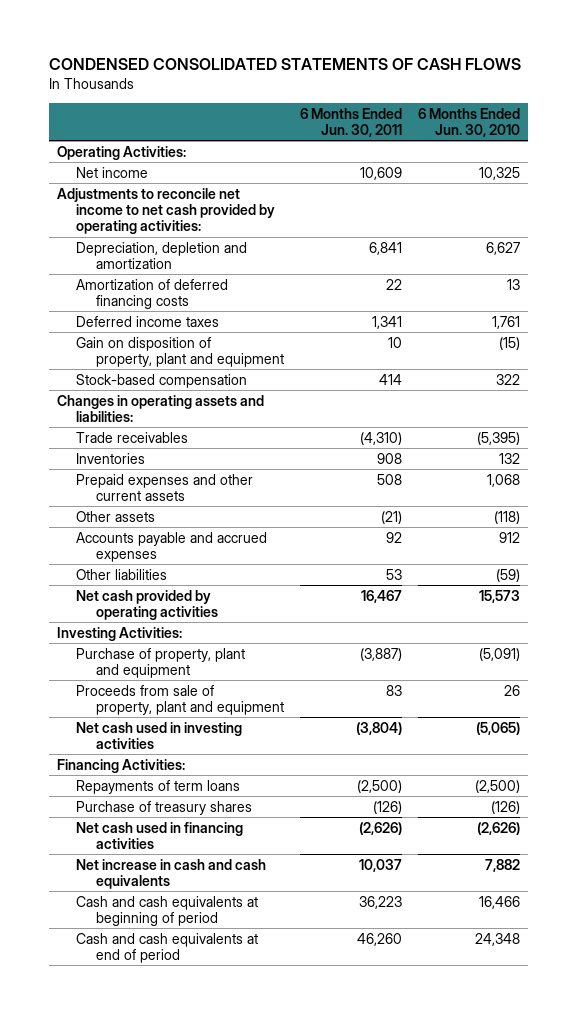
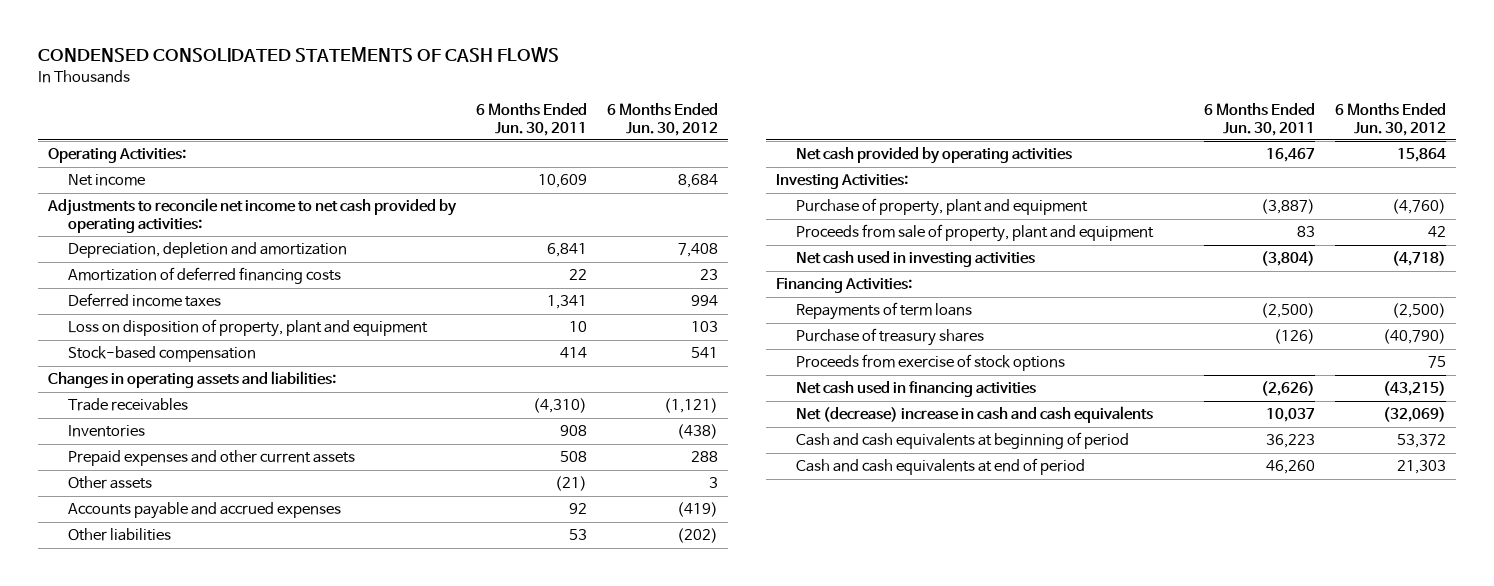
- | 6 Months Ended Jun. 30, 2011 | 6 Months Ended Jun. 30, 2010
+ | 6 Months Ended Jun. 30, 2011 | 6 Months Ended Jun. 30, 2012
- Gain on disposition of property, plant and equipment | 10 | (15)
+ Loss on disposition of property, plant and equipment | 10 | 103
+ Proceeds from exercise of stock options | | 75
- Net increase in cash and cash equivalents | 10,037 | 7,882
+ Net (decrease) increase in cash and cash equivalents | 10,037 | (32,069)

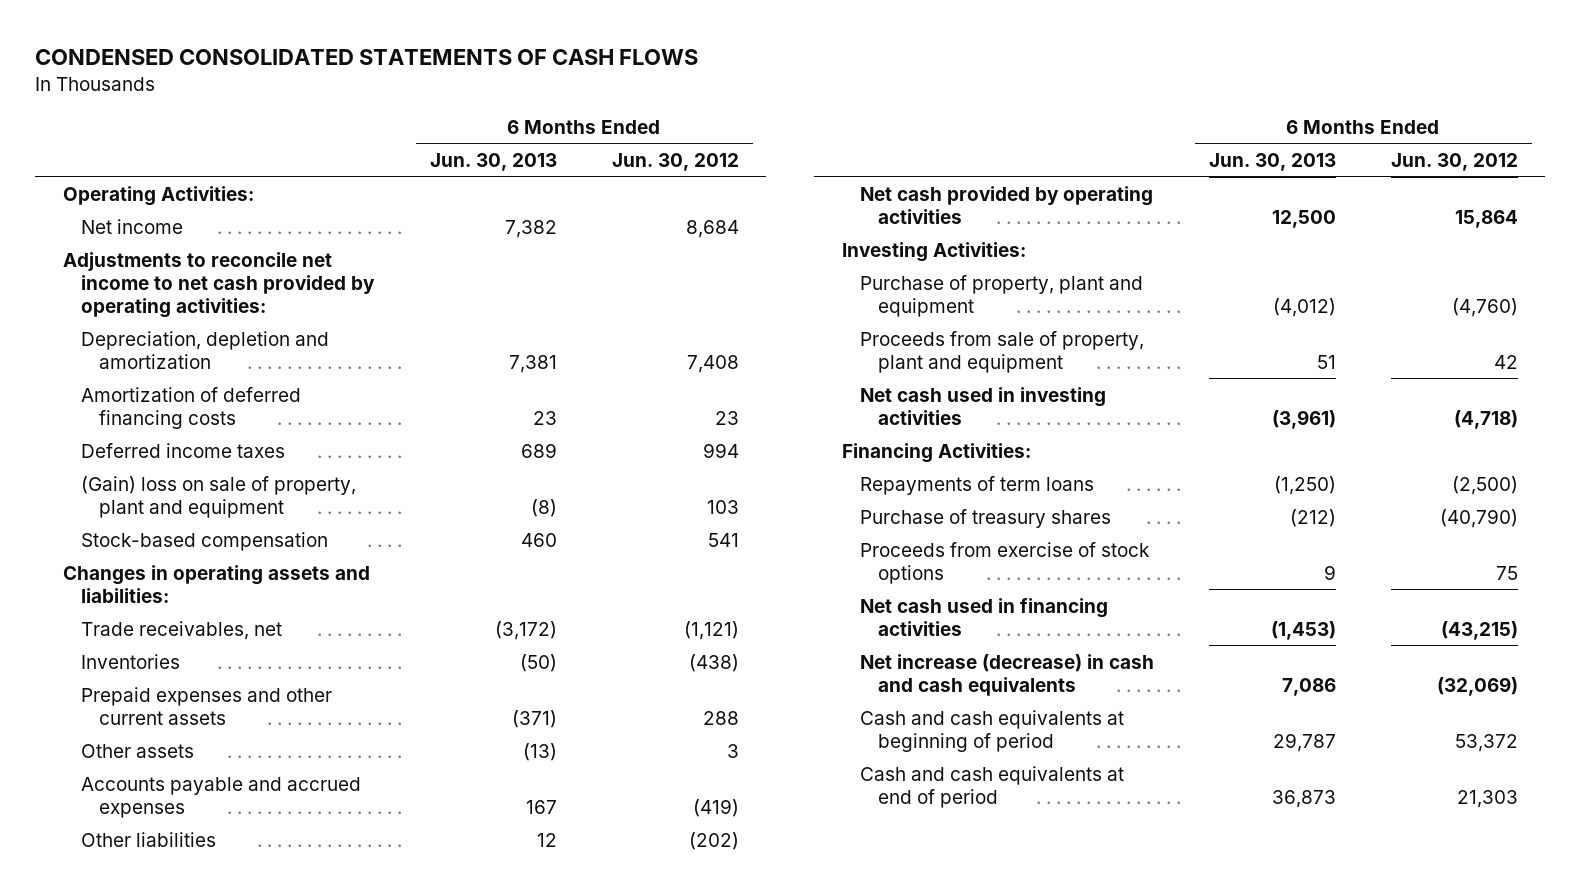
- | 6 Months Ended Jun. 30, 2011 | 6 Months Ended Jun. 30, 2012
+ | 6 Months Ended Jun. 30, 2013 | 6 Months Ended Jun. 30, 2012
- Loss on disposition of property, plant and equipment | 10 | 103
+ (Gain) loss on sale of property, plant and equipment | (8) | 103
- Trade receivables | (4,310) | (1,121)
+ Trade receivables, net | (3,172) | (1,121)
- Net (decrease) increase in cash and cash equivalents | 10,037 | (32,069)
+ Net increase (decrease) in cash and cash equivalents | 7,086 | (32,069)

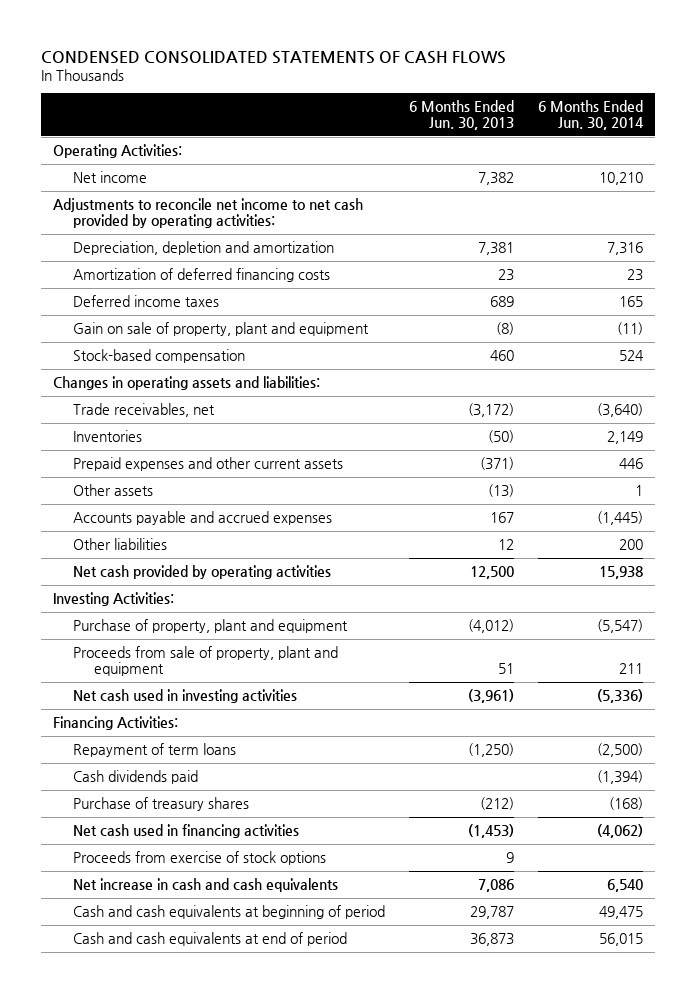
- | 6 Months Ended Jun. 30, 2013 | 6 Months Ended Jun. 30, 2012
+ | 6 Months Ended Jun. 30, 2013 | 6 Months Ended Jun. 30, 2014
- (Gain) loss on sale of property, plant and equipment | (8) | 103
+ Gain on sale of property, plant and equipment | (8) | (11)
- Repayments of term loans | (1,250) | (2,500)
+ Repayment of term loans | (1,250) | (2,500)
+ Cash dividends paid | | (1,394)
- Net increase (decrease) in cash and cash equivalents | 7,086 | (32,069)
moved down: Proceeds from exercise of stock options | 9 |
+ Net increase in cash and cash equivalents | 7,086 | 6,540

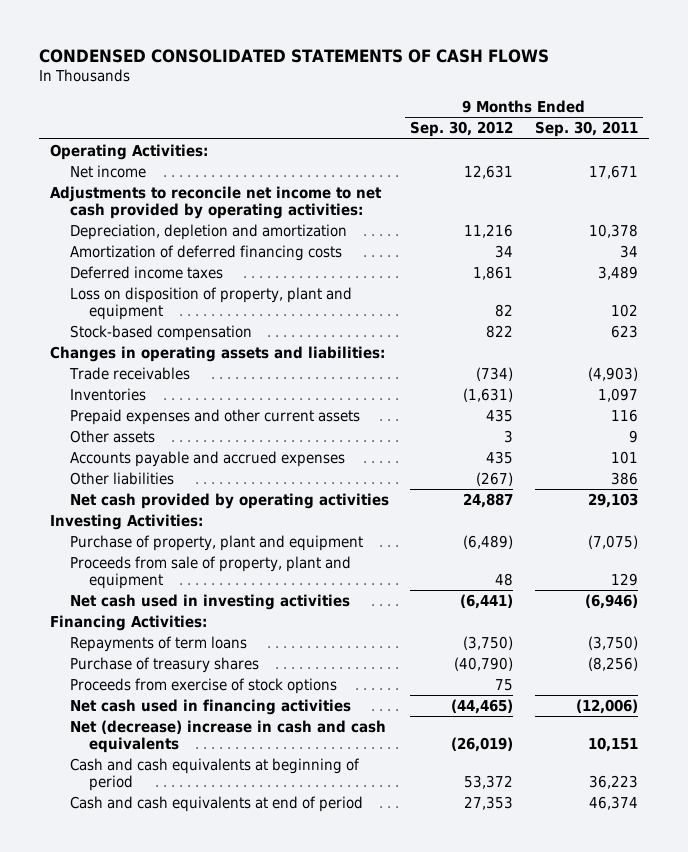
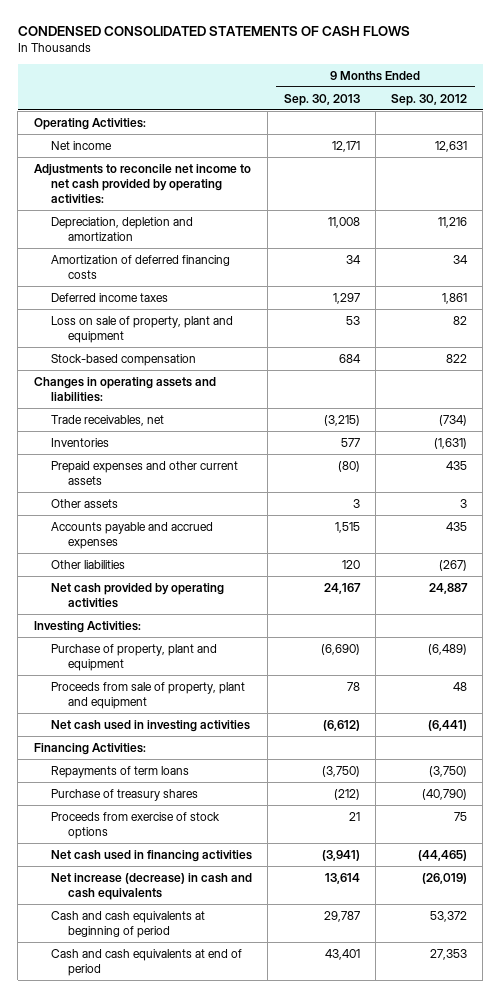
- | 9 Months Ended Sep. 30, 2012 | 9 Months Ended Sep. 30, 2011
+ | 9 Months Ended Sep. 30, 2013 | 9 Months Ended Sep. 30, 2012
- Loss on disposition of property, plant and equipment | 82 | 102
+ Loss on sale of property, plant and equipment | 53 | 82
- Trade receivables | (734) | (4,903)
+ Trade receivables, net | (3,215) | (734)
- Net (decrease) increase in cash and cash equivalents | (26,019) | 10,151
+ Net increase (decrease) in cash and cash equivalents | 13,614 | (26,019)

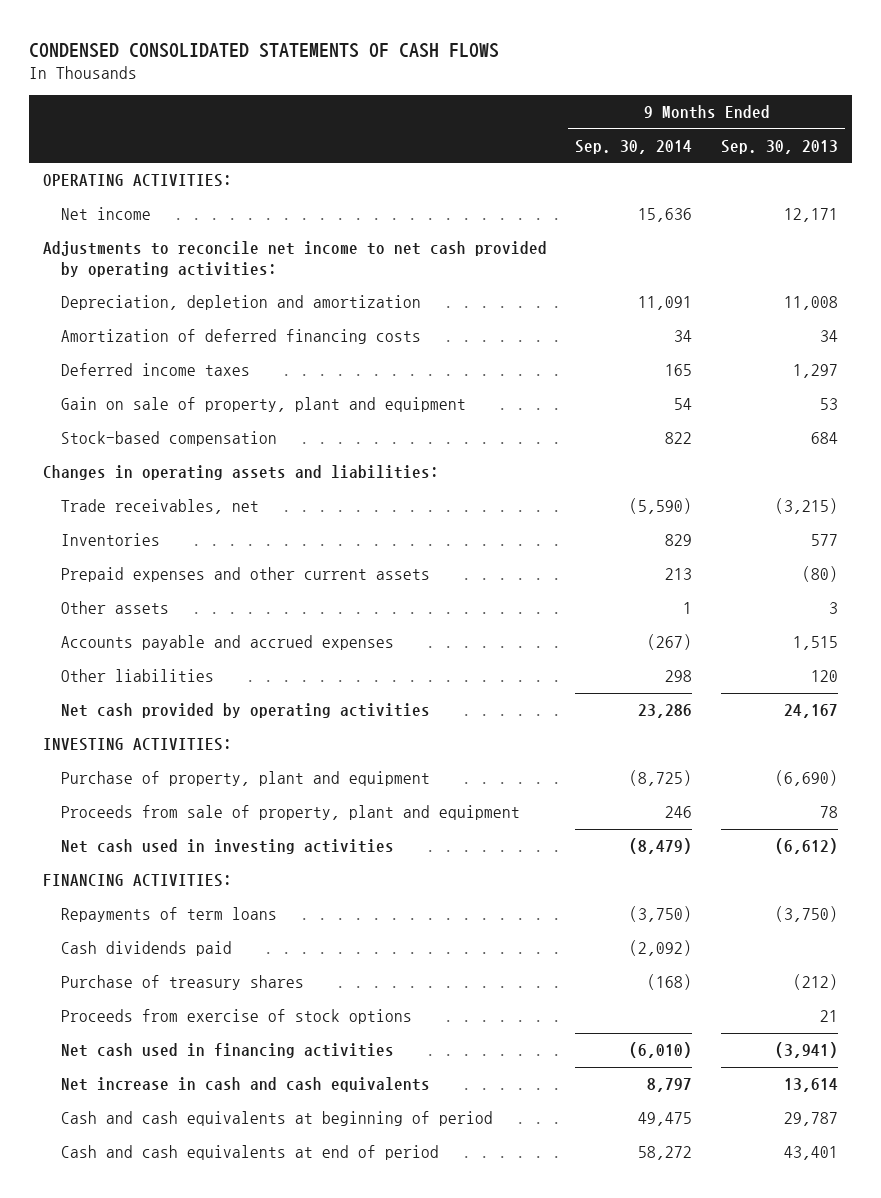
- | 9 Months Ended Sep. 30, 2013 | 9 Months Ended Sep. 30, 2012
+ | 9 Months Ended Sep. 30, 2014 | 9 Months Ended Sep. 30, 2013
- Operating Activities:
+ OPERATING ACTIVITIES:
- Loss on sale of property, plant and equipment | 53 | 82
+ Gain on sale of property, plant and equipment | 54 | 53
- Investing Activities:
+ INVESTING ACTIVITIES:
- Financing Activities:
+ FINANCING ACTIVITIES:
+ Cash dividends paid | (2,092) |
- Net increase (decrease) in cash and cash equivalents | 13,614 | (26,019)
+ Net increase in cash and cash equivalents | 8,797 | 13,614

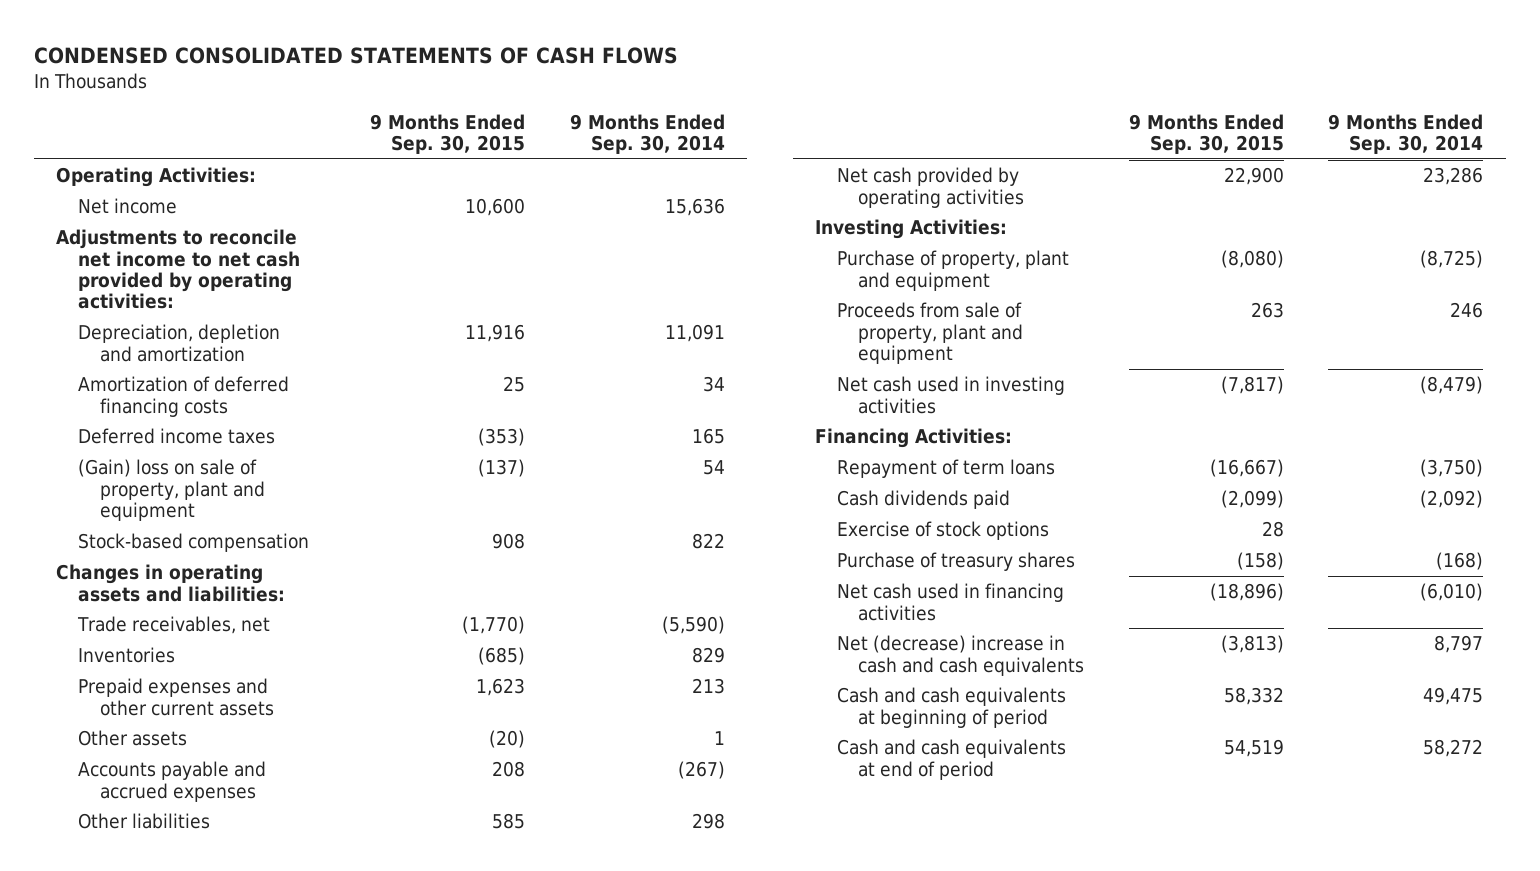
- | 9 Months Ended Sep. 30, 2014 | 9 Months Ended Sep. 30, 2013
+ | 9 Months Ended Sep. 30, 2015 | 9 Months Ended Sep. 30, 2014
- OPERATING ACTIVITIES:
+ Operating Activities:
- Gain on sale of property, plant and equipment | 54 | 53
+ (Gain) loss on sale of property, plant and equipment | (137) | 54
- INVESTING ACTIVITIES:
+ Investing Activities:
- FINANCING ACTIVITIES:
- Repayments of term loans | (3,750) | (3,750)
+ Financing Activities:
+ Repayment of term loans | (16,667) | (3,750)
+ Exercise of stock options | 28 |
- Proceeds from exercise of stock options | | 21
- Net increase in cash and cash equivalents | 8,797 | 13,614
+ Net (decrease) increase in cash and cash equivalents | (3,813) | 8,797

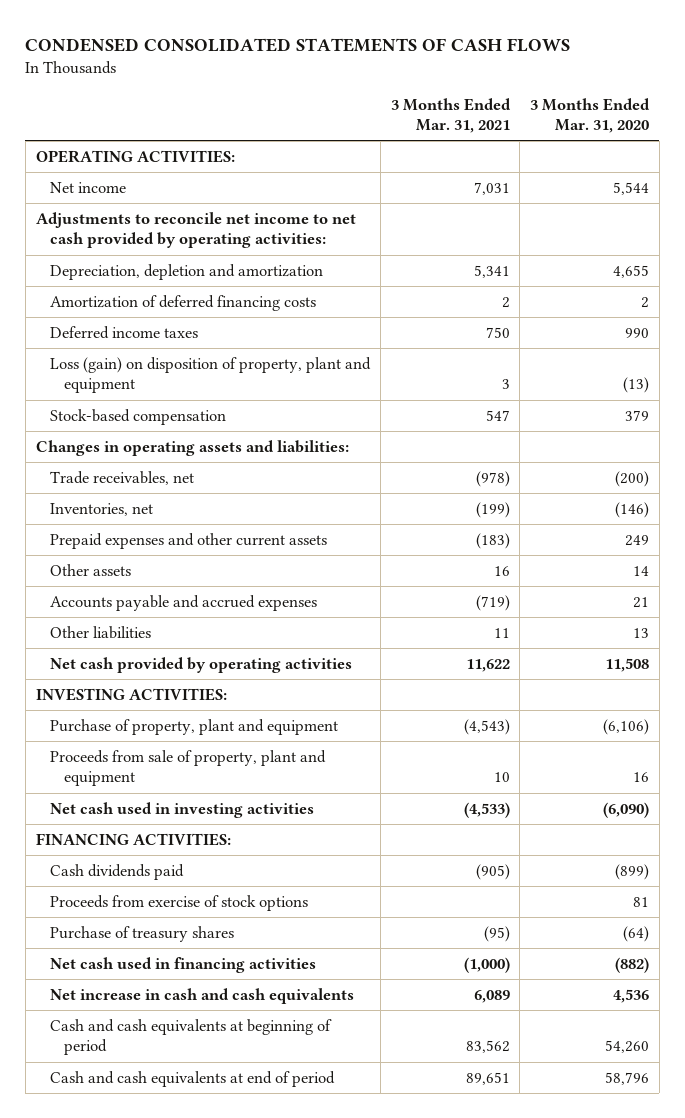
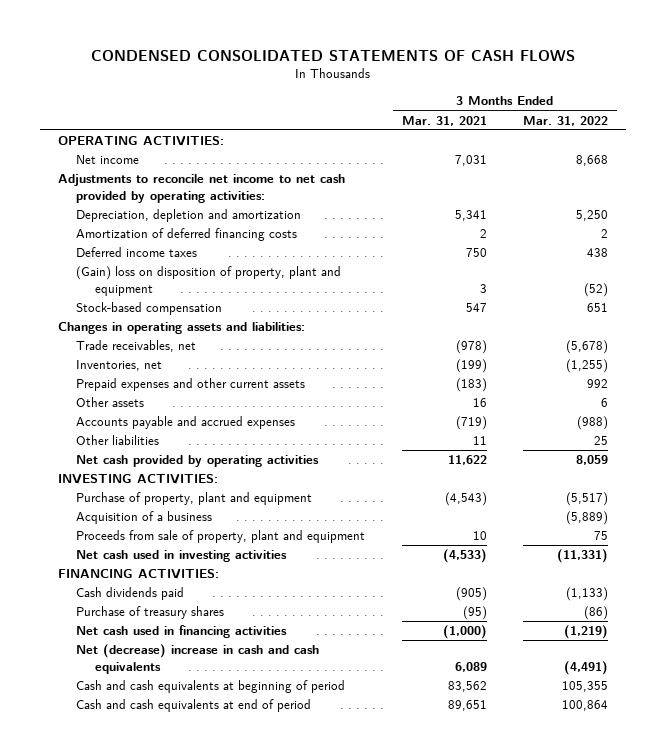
- | 3 Months Ended Mar. 31, 2021 | 3 Months Ended Mar. 31, 2020
+ | 3 Months Ended Mar. 31, 2021 | 3 Months Ended Mar. 31, 2022
- Loss (gain) on disposition of property, plant and equipment | 3 | (13)
+ (Gain) loss on disposition of property, plant and equipment | 3 | (52)
+ Acquisition of a business | | (5,889)
- Proceeds from exercise of stock options | | 81
- Net increase in cash and cash equivalents | 6,089 | 4,536
+ Net (decrease) increase in cash and cash equivalents | 6,089 | (4,491)

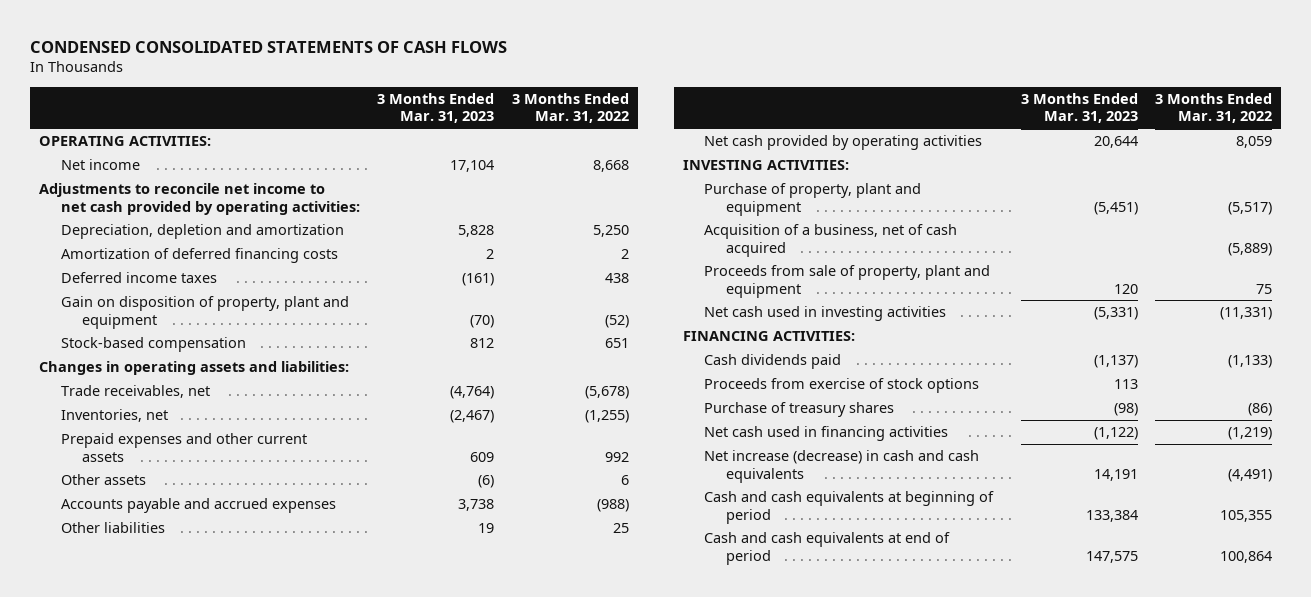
- | 3 Months Ended Mar. 31, 2021 | 3 Months Ended Mar. 31, 2022
+ | 3 Months Ended Mar. 31, 2023 | 3 Months Ended Mar. 31, 2022
- (Gain) loss on disposition of property, plant and equipment | 3 | (52)
+ Gain on disposition of property, plant and equipment | (70) | (52)
- Acquisition of a business | | (5,889)
+ Acquisition of a business, net of cash acquired | | (5,889)
+ Proceeds from exercise of stock options | 113 |
- Net (decrease) increase in cash and cash equivalents | 6,089 | (4,491)
+ Net increase (decrease) in cash and cash equivalents | 14,191 | (4,491)

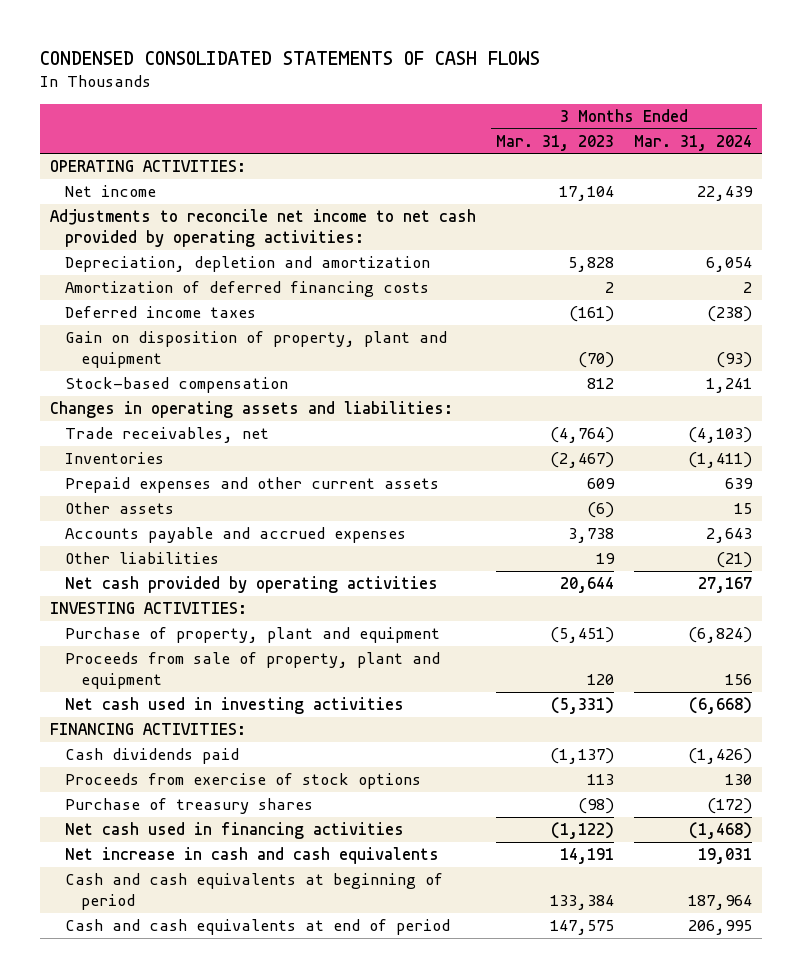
- | 3 Months Ended Mar. 31, 2023 | 3 Months Ended Mar. 31, 2022
+ | 3 Months Ended Mar. 31, 2023 | 3 Months Ended Mar. 31, 2024
- Inventories, net | (2,467) | (1,255)
+ Inventories | (2,467) | (1,411)
- Acquisition of a business, net of cash acquired | | (5,889)
- Net increase (decrease) in cash and cash equivalents | 14,191 | (4,491)
+ Net increase in cash and cash equivalents | 14,191 | 19,031

